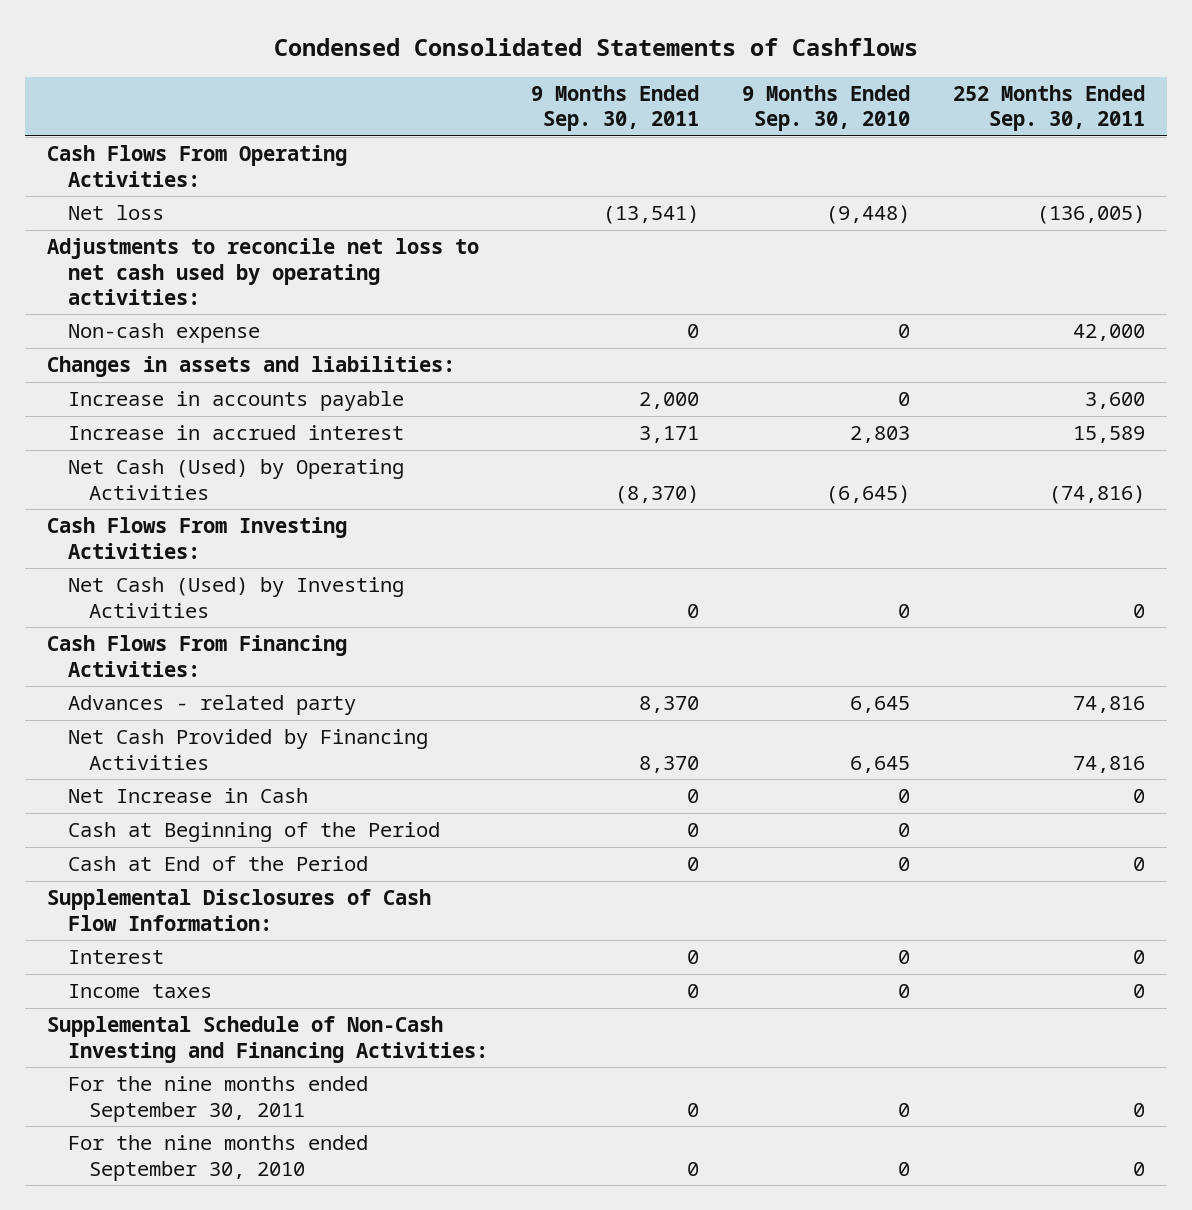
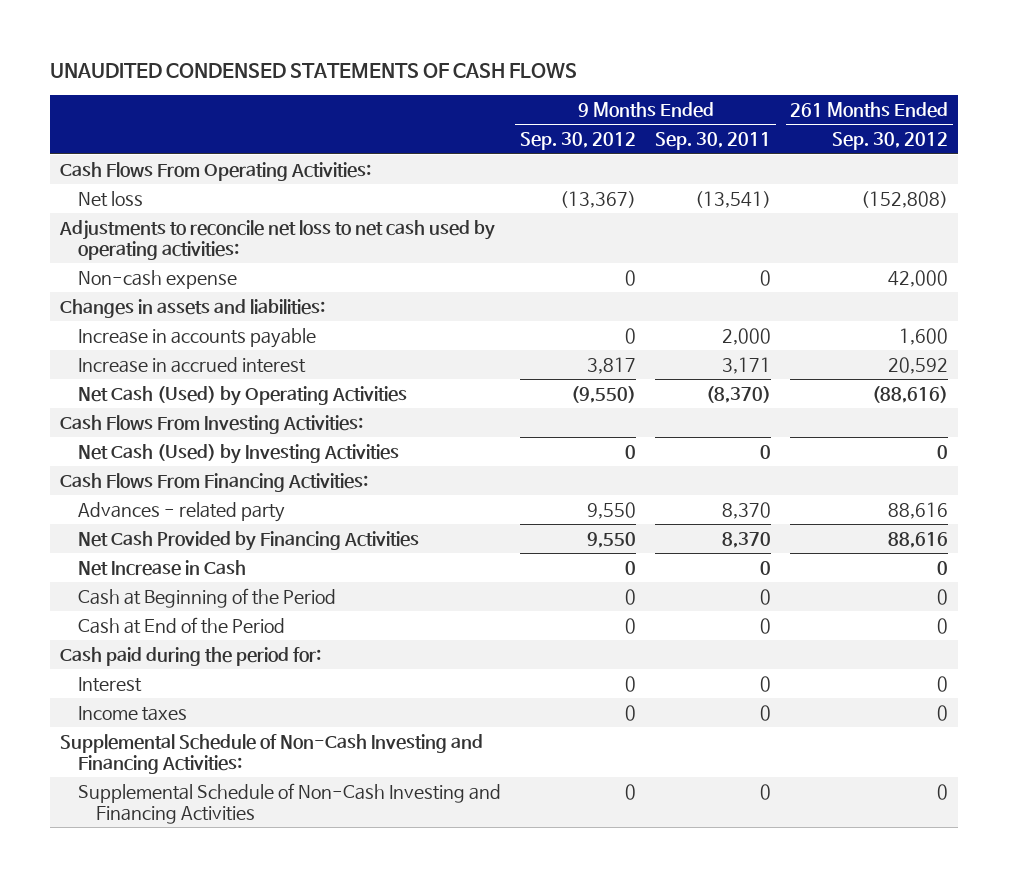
- Condensed Consolidated Statements of Cashflows
+ UNAUDITED CONDENSED STATEMENTS OF CASH FLOWS
- | 9 Months Ended Sep. 30, 2011 | 9 Months Ended Sep. 30, 2010 | 252 Months Ended Sep. 30, 2011
+ | 9 Months Ended Sep. 30, 2012 | 9 Months Ended Sep. 30, 2011 | 261 Months Ended Sep. 30, 2012
- Supplemental Disclosures of Cash Flow Information:
+ Cash paid during the period for:
- For the nine months ended September 30, 2011 | 0 | 0 | 0
- For the nine months ended September 30, 2010 | 0 | 0 | 0
+ Supplemental Schedule of Non-Cash Investing and Financing Activities | 0 | 0 | 0

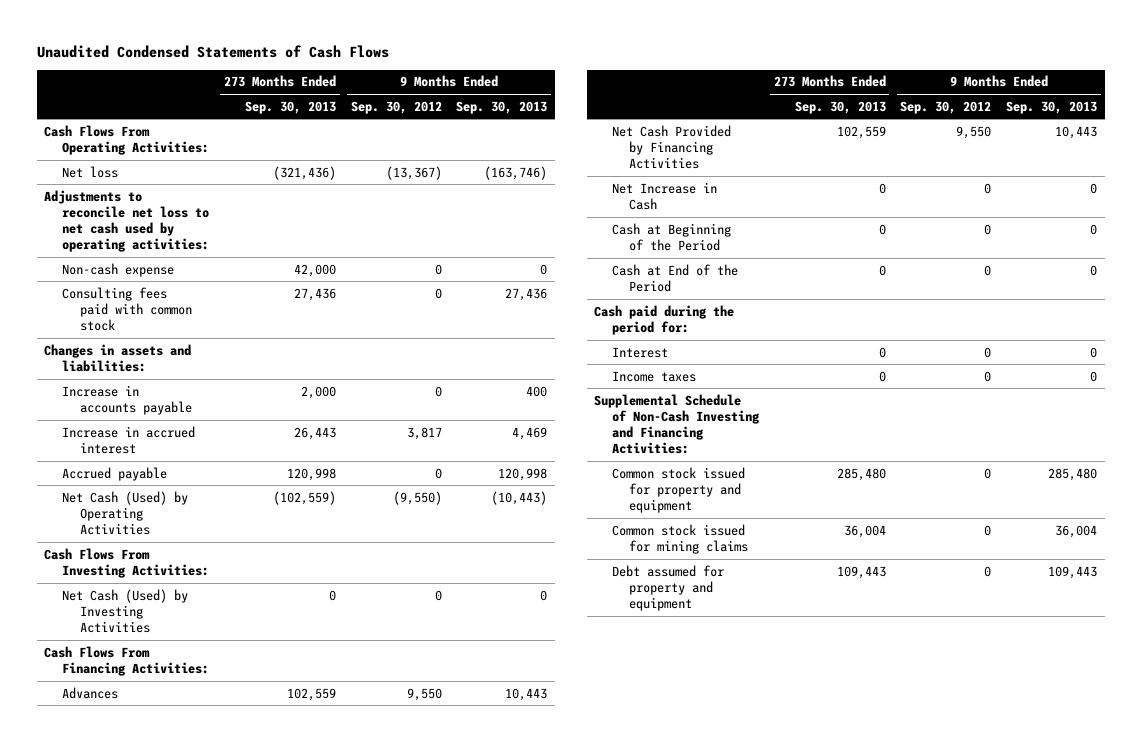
- UNAUDITED CONDENSED STATEMENTS OF CASH FLOWS
+ Unaudited Condensed Statements of Cash Flows
- | 9 Months Ended Sep. 30, 2012 | 9 Months Ended Sep. 30, 2011 | 261 Months Ended Sep. 30, 2012
+ | 273 Months Ended Sep. 30, 2013 | 9 Months Ended Sep. 30, 2012 | 9 Months Ended Sep. 30, 2013
+ Consulting fees paid with common stock | 27,436 | 0 | 27,436
+ Accrued payable | 120,998 | 0 | 120,998
- Advances - related party | 9,550 | 8,370 | 88,616
+ Advances | 102,559 | 9,550 | 10,443
- Supplemental Schedule of Non-Cash Investing and Financing Activities | 0 | 0 | 0
+ Common stock issued for property and equipment | 285,480 | 0 | 285,480
+ Common stock issued for mining claims | 36,004 | 0 | 36,004
+ Debt assumed for property and equipment | 109,443 | 0 | 109,443

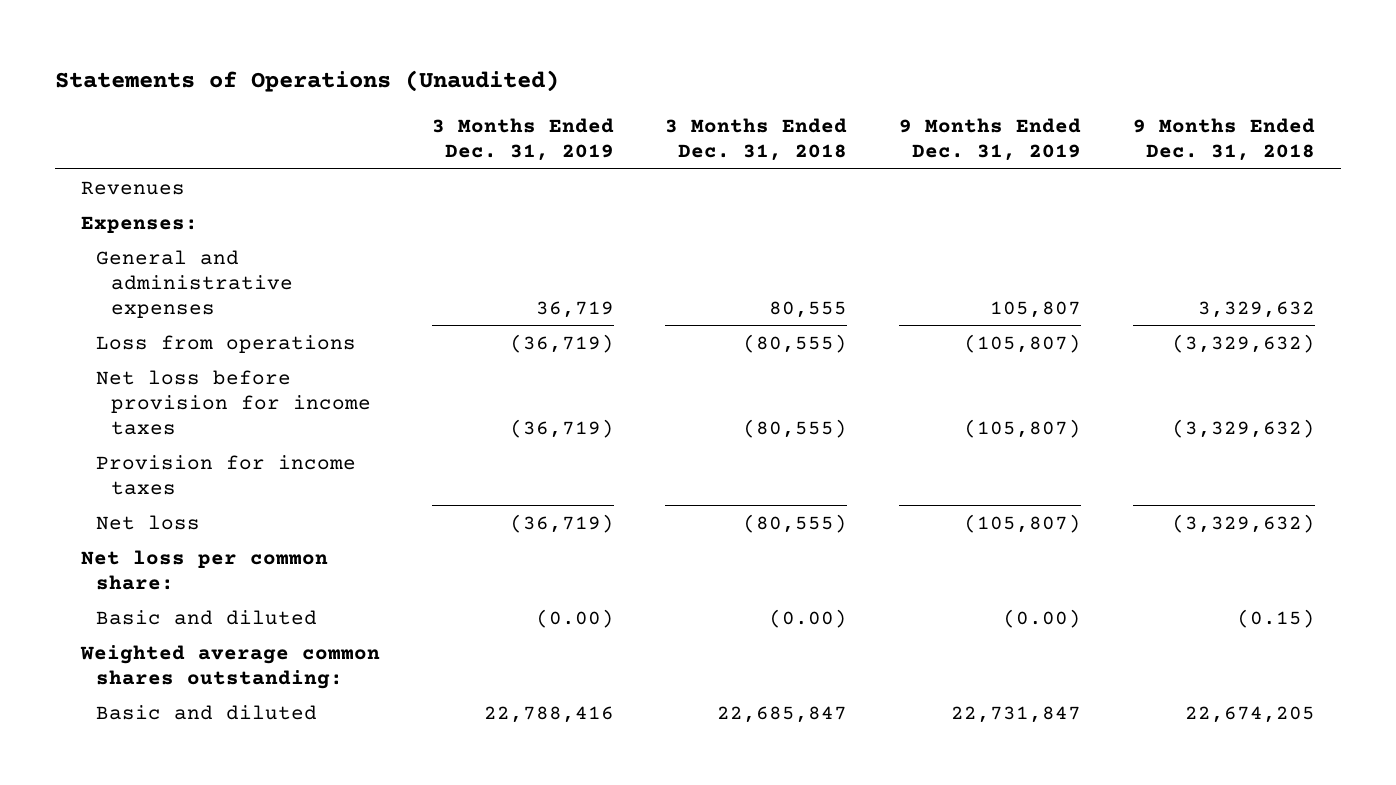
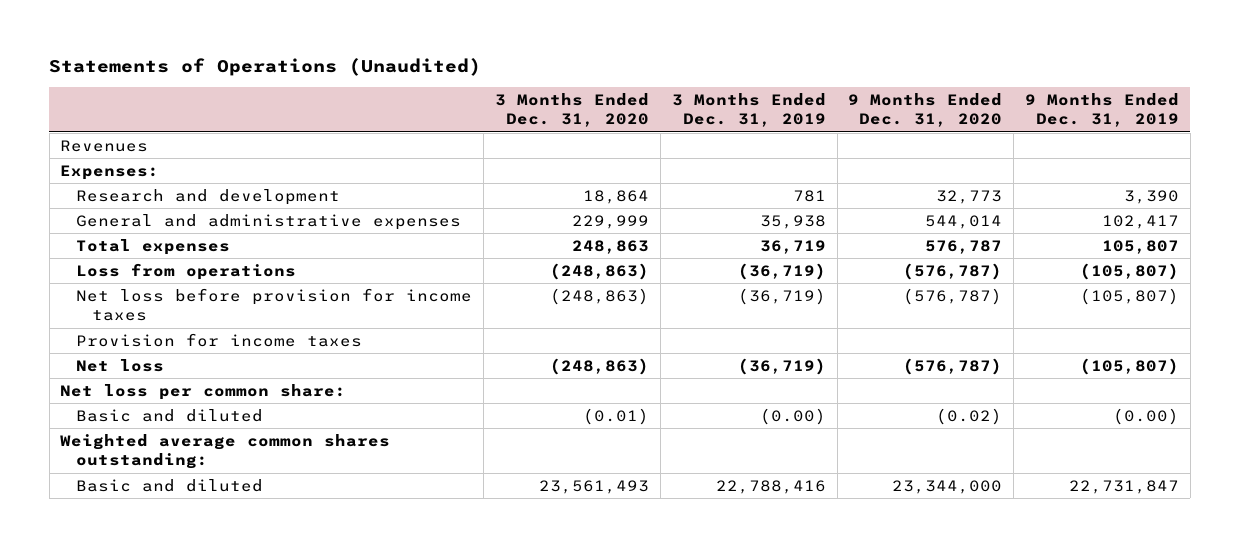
- | 3 Months Ended Dec. 31, 2019 | 3 Months Ended Dec. 31, 2018 | 9 Months Ended Dec. 31, 2019 | 9 Months Ended Dec. 31, 2018
+ | 3 Months Ended Dec. 31, 2020 | 3 Months Ended Dec. 31, 2019 | 9 Months Ended Dec. 31, 2020 | 9 Months Ended Dec. 31, 2019
- General and administrative expenses | 36,719 | 80,555 | 105,807 | 3,329,632
+ Research and development | 18,864 | 781 | 32,773 | 3,390
+ General and administrative expenses | 229,999 | 35,938 | 544,014 | 102,417
+ Total expenses | 248,863 | 36,719 | 576,787 | 105,807

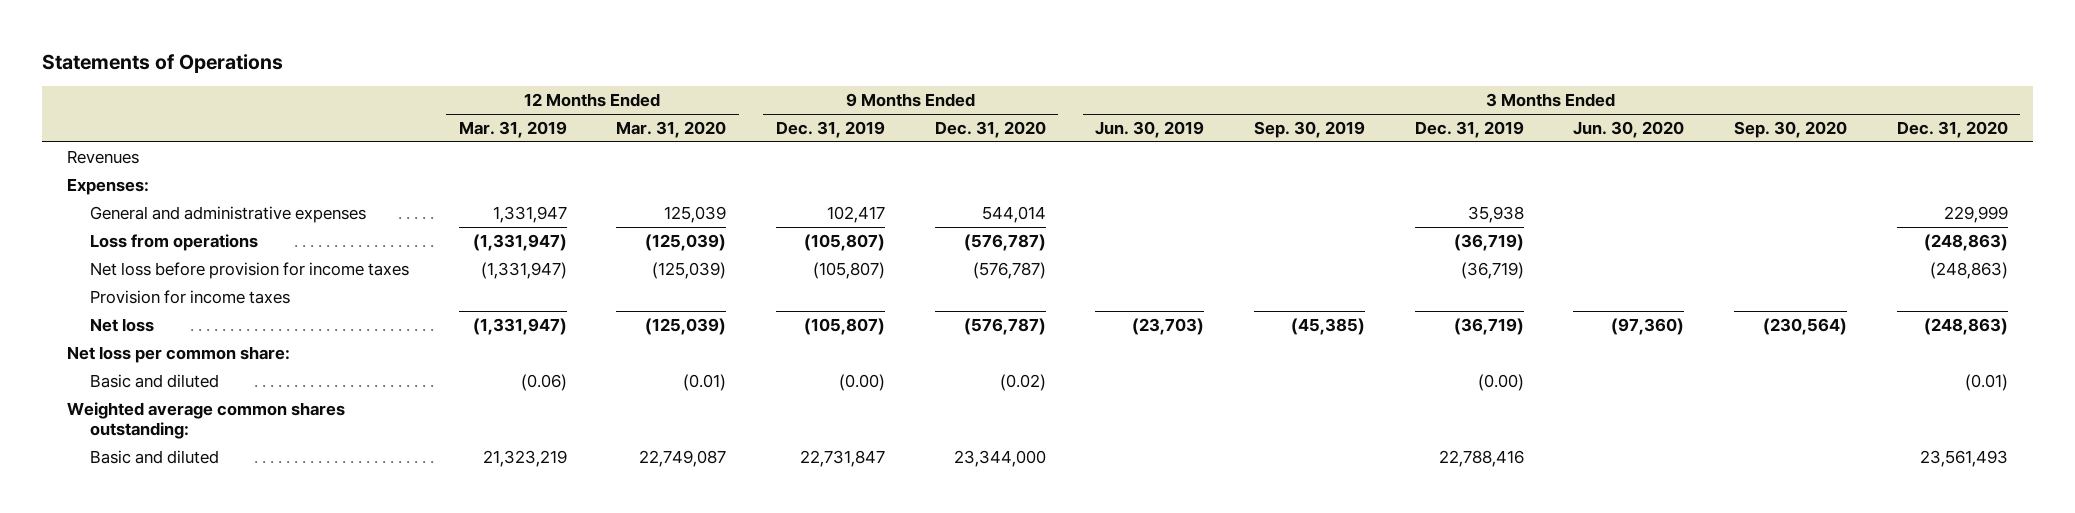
- Statements of Operations (Unaudited)
+ Statements of Operations
- | 3 Months Ended Dec. 31, 2020 | 3 Months Ended Dec. 31, 2019 | 9 Months Ended Dec. 31, 2020 | 9 Months Ended Dec. 31, 2019
+ | 12 Months Ended Mar. 31, 2019 | 12 Months Ended Mar. 31, 2020 | 9 Months Ended Dec. 31, 2019 | 9 Months Ended Dec. 31, 2020 | 3 Months Ended Jun. 30, 2019 | 3 Months Ended Sep. 30, 2019 | 3 Months Ended Dec. 31, 2019 | 3 Months Ended Jun. 30, 2020 | 3 Months Ended Sep. 30, 2020 | 3 Months Ended Dec. 31, 2020
- Research and development | 18,864 | 781 | 32,773 | 3,390
- Total expenses | 248,863 | 36,719 | 576,787 | 105,807

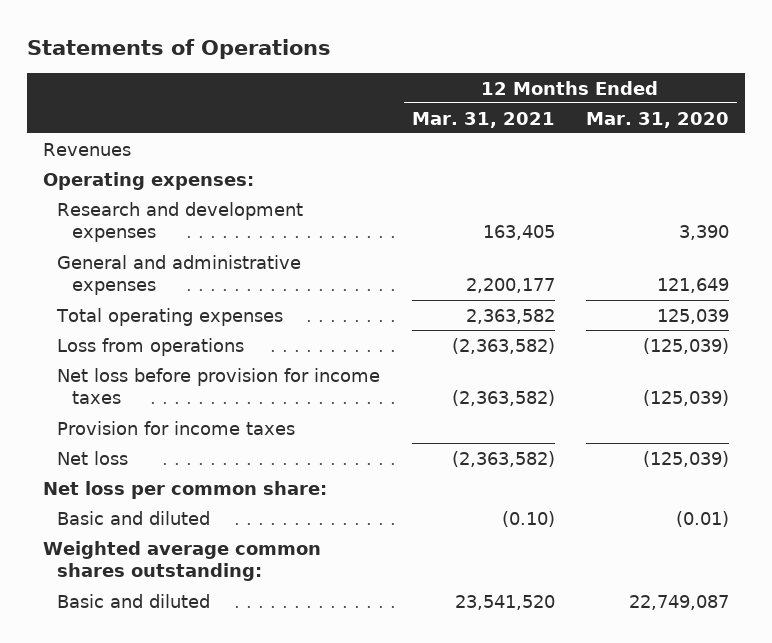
- | 12 Months Ended Mar. 31, 2019 | 12 Months Ended Mar. 31, 2020 | 9 Months Ended Dec. 31, 2019 | 9 Months Ended Dec. 31, 2020 | 3 Months Ended Jun. 30, 2019 | 3 Months Ended Sep. 30, 2019 | 3 Months Ended Dec. 31, 2019 | 3 Months Ended Jun. 30, 2020 | 3 Months Ended Sep. 30, 2020 | 3 Months Ended Dec. 31, 2020
+ | 12 Months Ended Mar. 31, 2021 | 12 Months Ended Mar. 31, 2020
- Expenses:
- General and administrative expenses | 1,331,947 | 125,039 | 102,417 | 544,014 | | | 35,938 | | | 229,999
+ Operating expenses:
+ Research and development expenses | 163,405 | 3,390
+ General and administrative expenses | 2,200,177 | 121,649
+ Total operating expenses | 2,363,582 | 125,039

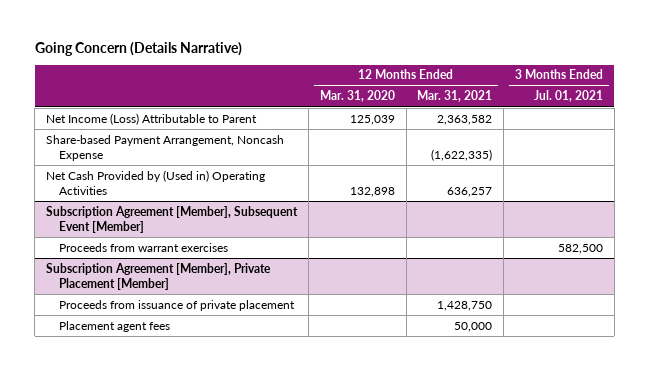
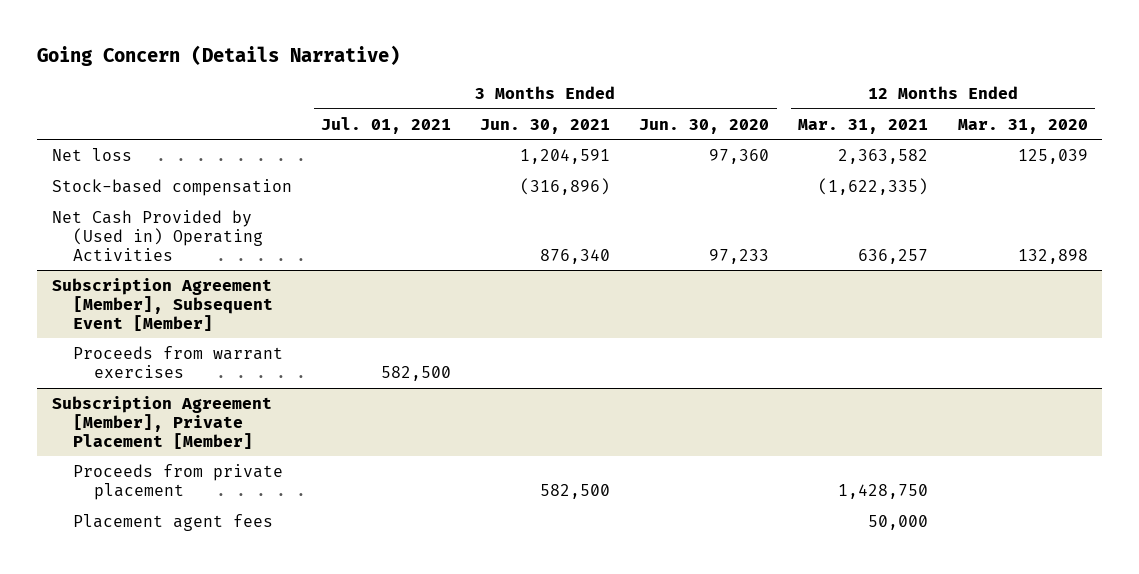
- | 12 Months Ended Mar. 31, 2020 | 12 Months Ended Mar. 31, 2021 | 3 Months Ended Jul. 01, 2021
+ | 3 Months Ended Jul. 01, 2021 | 3 Months Ended Jun. 30, 2021 | 3 Months Ended Jun. 30, 2020 | 12 Months Ended Mar. 31, 2021 | 12 Months Ended Mar. 31, 2020
- Net Income (Loss) Attributable to Parent | 125,039 | 2,363,582 |
- Share-based Payment Arrangement, Noncash Expense | | (1,622,335) |
+ Net loss | | 1,204,591 | 97,360 | 2,363,582 | 125,039
+ Stock-based compensation | | (316,896) | | (1,622,335) |
@ Subscription Agreement [Member], Private Placement [Member]
- Proceeds from issuance of private placement | | 1,428,750 |
+ Proceeds from private placement | | 582,500 | | 1,428,750 |

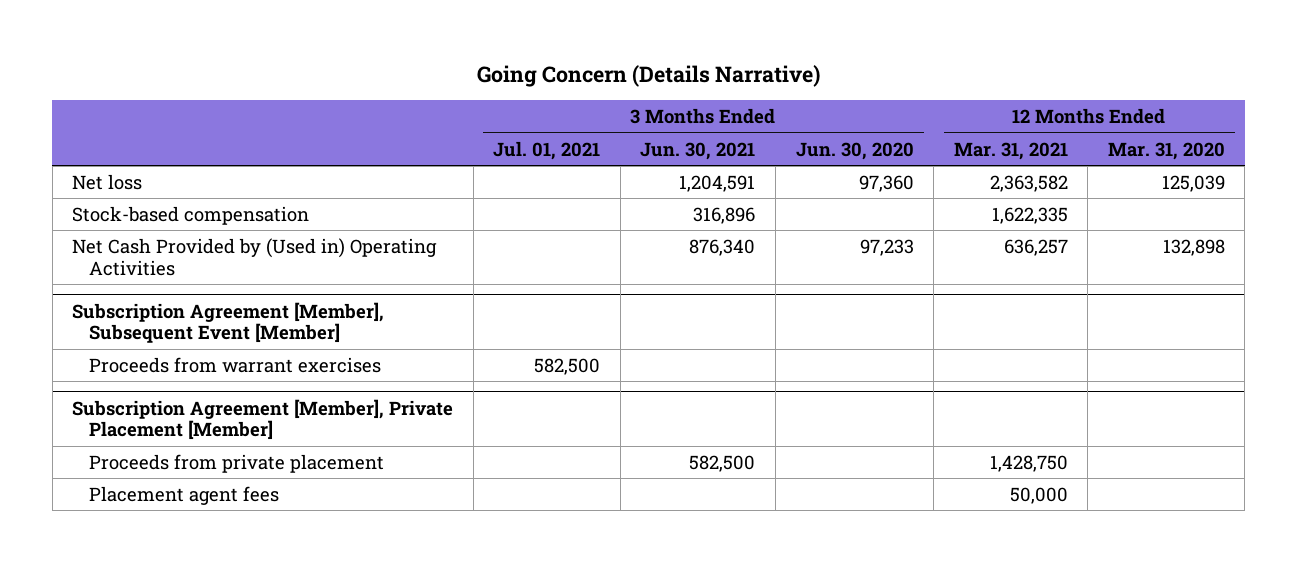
- Stock-based compensation | | (316,896) | | (1,622,335) |
+ Stock-based compensation | | 316,896 | | 1,622,335 |

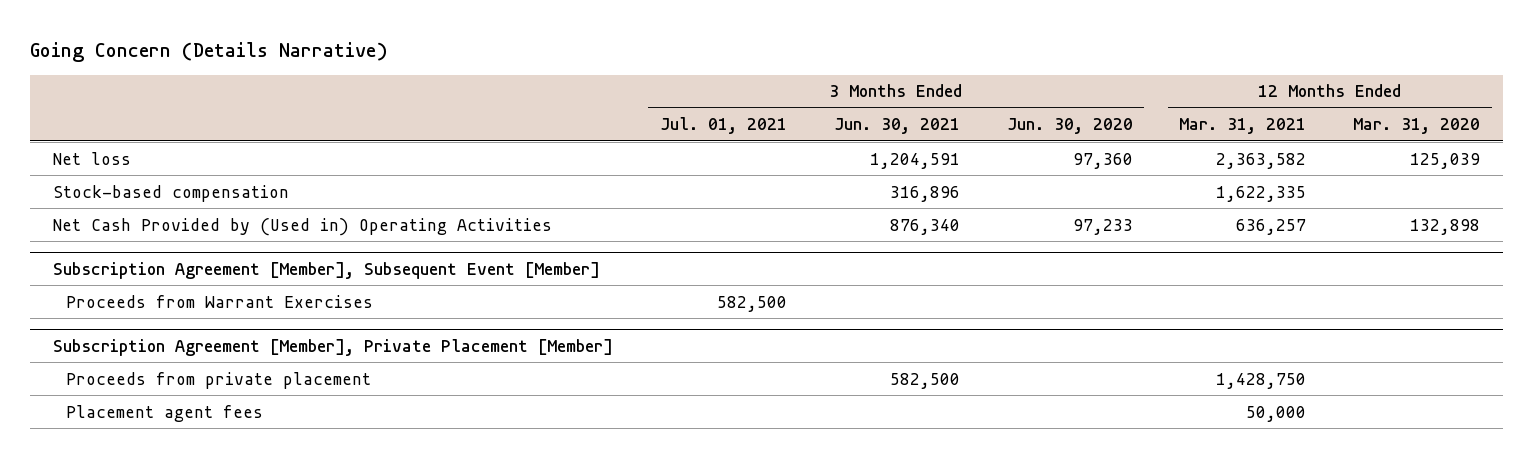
@ Subscription Agreement [Member], Subsequent Event [Member]
- Proceeds from warrant exercises | 582,500 | | | |
+ Proceeds from Warrant Exercises | 582,500 | | | |

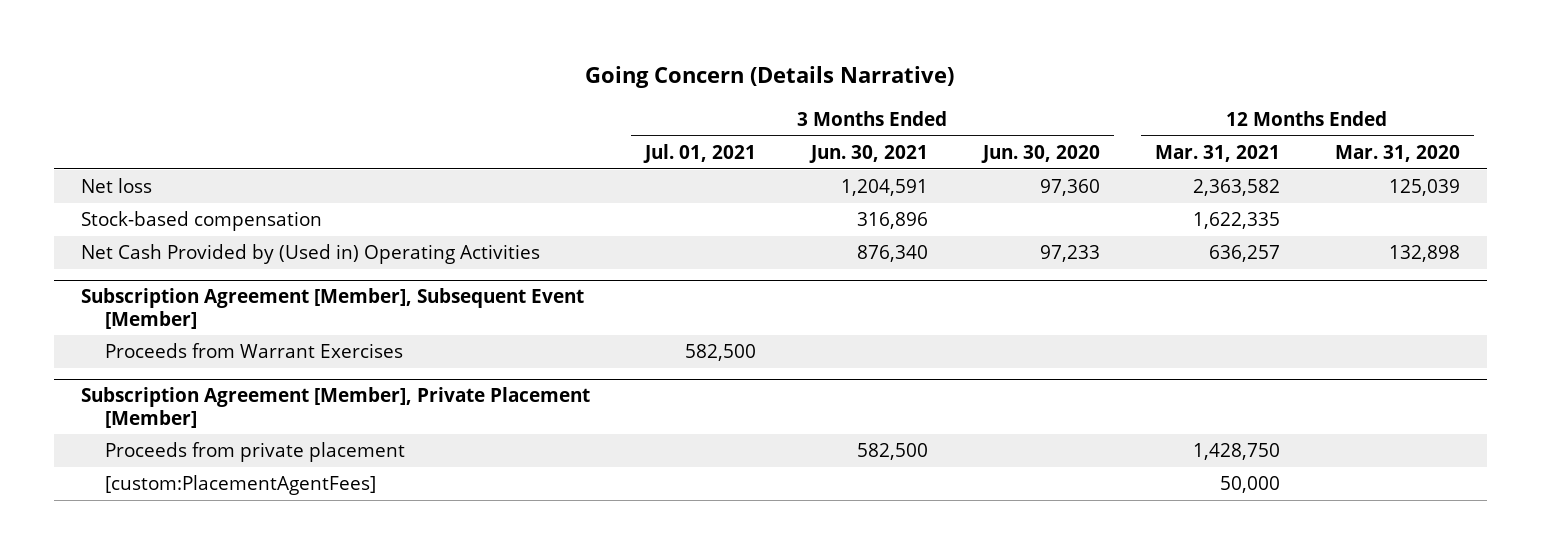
@ Subscription Agreement [Member], Private Placement [Member]
- Placement agent fees | | | | 50,000 |
+ [custom:PlacementAgentFees] | | | | 50,000 |

